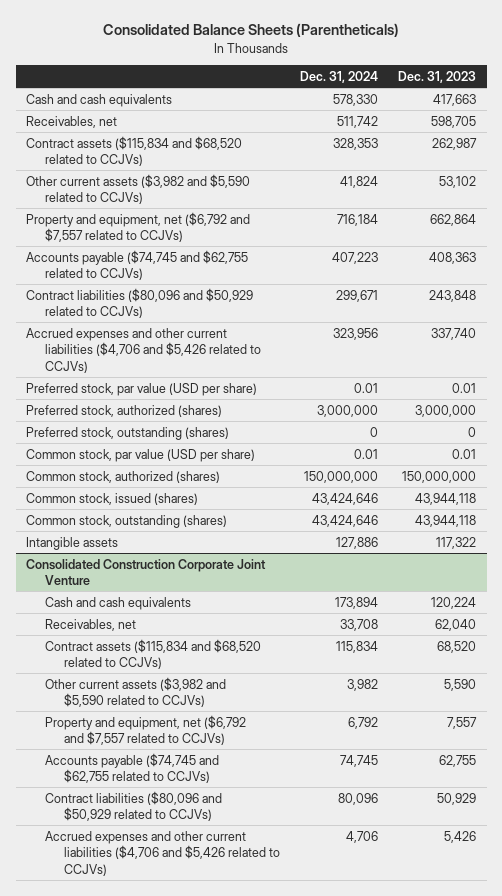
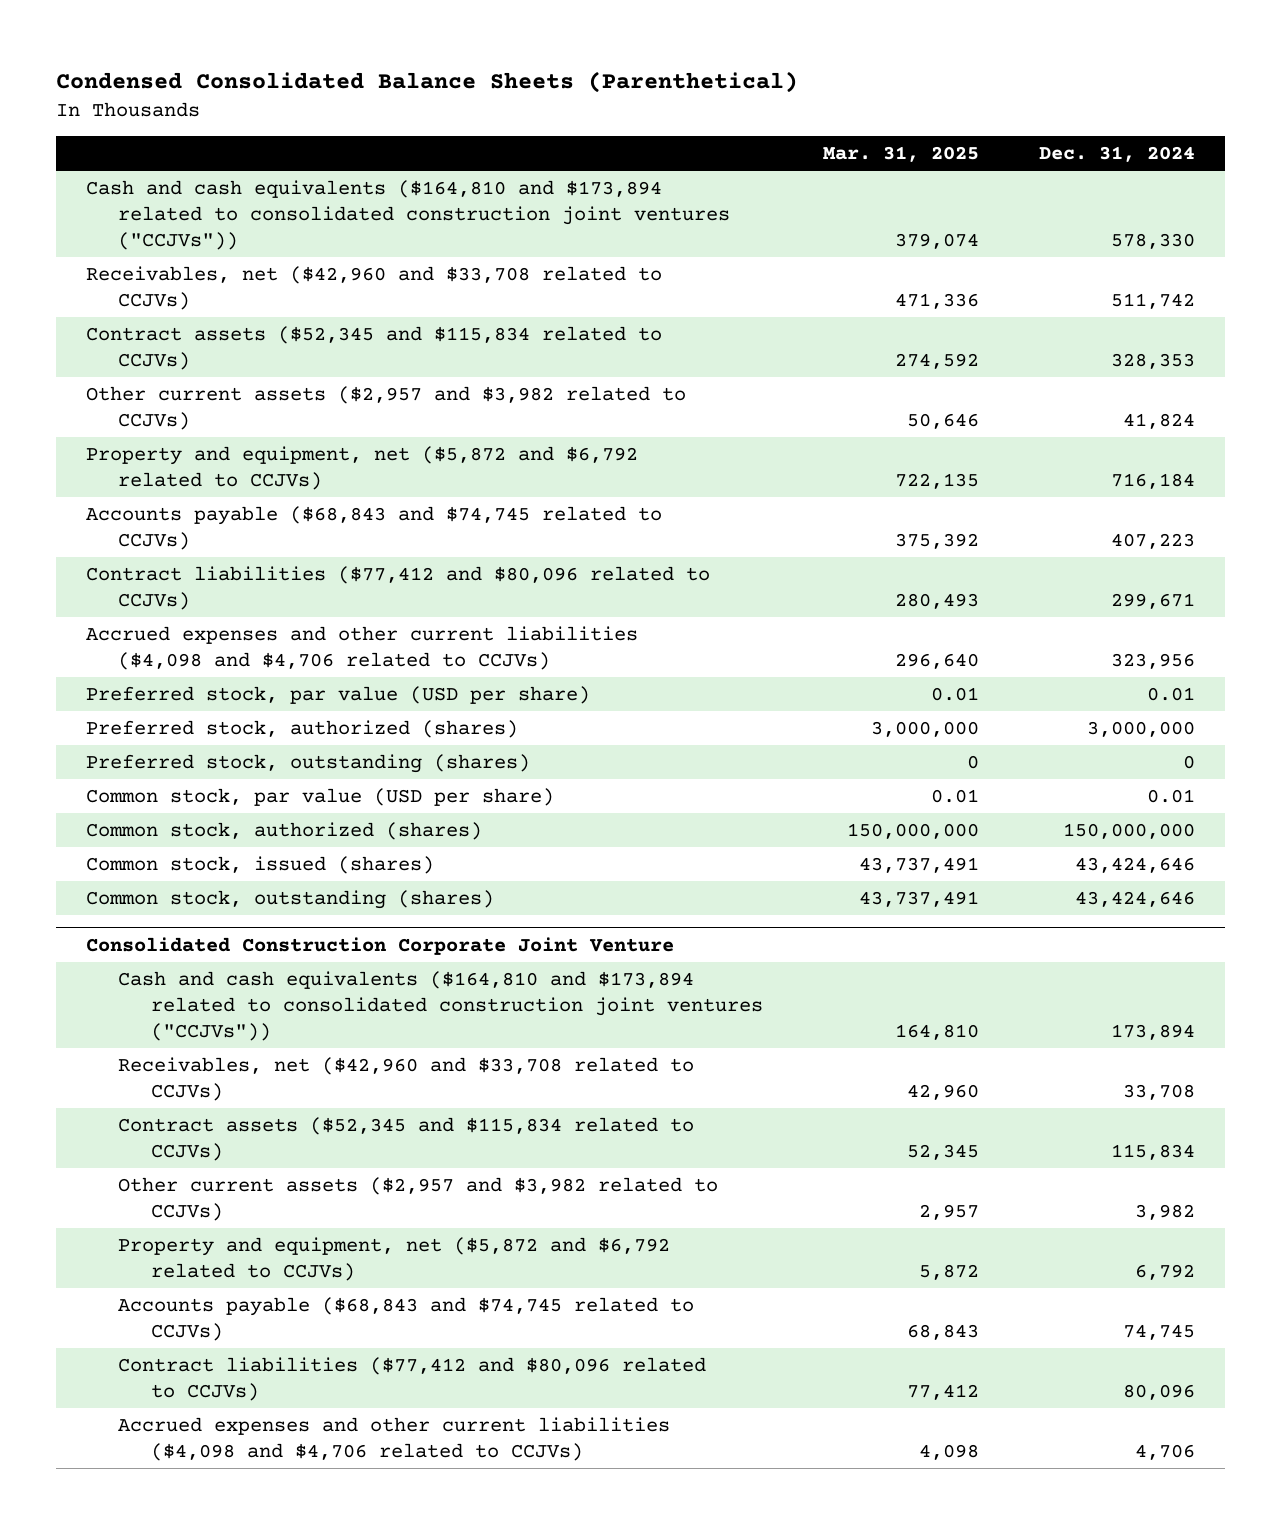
- Consolidated Balance Sheets (Parentheticals)
+ Condensed Consolidated Balance Sheets (Parenthetical)
- | Dec. 31, 2024 | Dec. 31, 2023
+ | Mar. 31, 2025 | Dec. 31, 2024
- Cash and cash equivalents | 578,330 | 417,663
- Receivables, net | 511,742 | 598,705
- Contract assets ($115,834 and $68,520 related to CCJVs) | 328,353 | 262,987
- Other current assets ($3,982 and $5,590 related to CCJVs) | 41,824 | 53,102
- Property and equipment, net ($6,792 and $7,557 related to CCJVs) | 716,184 | 662,864
- Accounts payable ($74,745 and $62,755 related to CCJVs) | 407,223 | 408,363
- Contract liabilities ($80,096 and $50,929 related to CCJVs) | 299,671 | 243,848
- Accrued expenses and other current liabilities ($4,706 and $5,426 related to CCJVs) | 323,956 | 337,740
+ Cash and cash equivalents ($164,810 and $173,894 related to consolidated construction joint ventures ("CCJVs")) | 379,074 | 578,330
+ Receivables, net ($42,960 and $33,708 related to CCJVs) | 471,336 | 511,742
+ Contract assets ($52,345 and $115,834 related to CCJVs) | 274,592 | 328,353
+ Other current assets ($2,957 and $3,982 related to CCJVs) | 50,646 | 41,824
+ Property and equipment, net ($5,872 and $6,792 related to CCJVs) | 722,135 | 716,184
+ Accounts payable ($68,843 and $74,745 related to CCJVs) | 375,392 | 407,223
+ Contract liabilities ($77,412 and $80,096 related to CCJVs) | 280,493 | 299,671
+ Accrued expenses and other current liabilities ($4,098 and $4,706 related to CCJVs) | 296,640 | 323,956
- Intangible assets | 127,886 | 117,322
@ Consolidated Construction Corporate Joint Venture
- Cash and cash equivalents | 173,894 | 120,224
- Receivables, net | 33,708 | 62,040
- Contract assets ($115,834 and $68,520 related to CCJVs) | 115,834 | 68,520
- Other current assets ($3,982 and $5,590 related to CCJVs) | 3,982 | 5,590
- Property and equipment, net ($6,792 and $7,557 related to CCJVs) | 6,792 | 7,557
- Accounts payable ($74,745 and $62,755 related to CCJVs) | 74,745 | 62,755
- Contract liabilities ($80,096 and $50,929 related to CCJVs) | 80,096 | 50,929
- Accrued expenses and other current liabilities ($4,706 and $5,426 related to CCJVs) | 4,706 | 5,426
+ Cash and cash equivalents ($164,810 and $173,894 related to consolidated construction joint ventures ("CCJVs")) | 164,810 | 173,894
+ Receivables, net ($42,960 and $33,708 related to CCJVs) | 42,960 | 33,708
+ Contract assets ($52,345 and $115,834 related to CCJVs) | 52,345 | 115,834
+ Other current assets ($2,957 and $3,982 related to CCJVs) | 2,957 | 3,982
+ Property and equipment, net ($5,872 and $6,792 related to CCJVs) | 5,872 | 6,792
+ Accounts payable ($68,843 and $74,745 related to CCJVs) | 68,843 | 74,745
+ Contract liabilities ($77,412 and $80,096 related to CCJVs) | 77,412 | 80,096
+ Accrued expenses and other current liabilities ($4,098 and $4,706 related to CCJVs) | 4,098 | 4,706

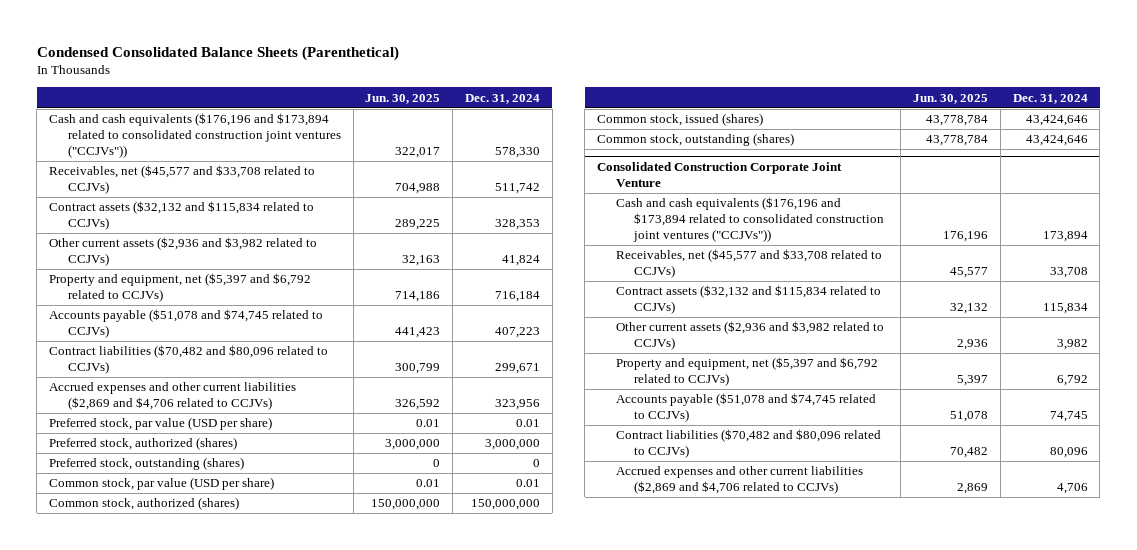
- | Mar. 31, 2025 | Dec. 31, 2024
+ | Jun. 30, 2025 | Dec. 31, 2024
- Cash and cash equivalents ($164,810 and $173,894 related to consolidated construction joint ventures ("CCJVs")) | 379,074 | 578,330
- Receivables, net ($42,960 and $33,708 related to CCJVs) | 471,336 | 511,742
- Contract assets ($52,345 and $115,834 related to CCJVs) | 274,592 | 328,353
- Other current assets ($2,957 and $3,982 related to CCJVs) | 50,646 | 41,824
- Property and equipment, net ($5,872 and $6,792 related to CCJVs) | 722,135 | 716,184
- Accounts payable ($68,843 and $74,745 related to CCJVs) | 375,392 | 407,223
- Contract liabilities ($77,412 and $80,096 related to CCJVs) | 280,493 | 299,671
- Accrued expenses and other current liabilities ($4,098 and $4,706 related to CCJVs) | 296,640 | 323,956
+ Cash and cash equivalents ($176,196 and $173,894 related to consolidated construction joint ventures ("CCJVs")) | 322,017 | 578,330
+ Receivables, net ($45,577 and $33,708 related to CCJVs) | 704,988 | 511,742
+ Contract assets ($32,132 and $115,834 related to CCJVs) | 289,225 | 328,353
+ Other current assets ($2,936 and $3,982 related to CCJVs) | 32,163 | 41,824
+ Property and equipment, net ($5,397 and $6,792 related to CCJVs) | 714,186 | 716,184
+ Accounts payable ($51,078 and $74,745 related to CCJVs) | 441,423 | 407,223
+ Contract liabilities ($70,482 and $80,096 related to CCJVs) | 300,799 | 299,671
+ Accrued expenses and other current liabilities ($2,869 and $4,706 related to CCJVs) | 326,592 | 323,956
@ Consolidated Construction Corporate Joint Venture
- Cash and cash equivalents ($164,810 and $173,894 related to consolidated construction joint ventures ("CCJVs")) | 164,810 | 173,894
- Receivables, net ($42,960 and $33,708 related to CCJVs) | 42,960 | 33,708
- Contract assets ($52,345 and $115,834 related to CCJVs) | 52,345 | 115,834
- Other current assets ($2,957 and $3,982 related to CCJVs) | 2,957 | 3,982
- Property and equipment, net ($5,872 and $6,792 related to CCJVs) | 5,872 | 6,792
- Accounts payable ($68,843 and $74,745 related to CCJVs) | 68,843 | 74,745
- Contract liabilities ($77,412 and $80,096 related to CCJVs) | 77,412 | 80,096
- Accrued expenses and other current liabilities ($4,098 and $4,706 related to CCJVs) | 4,098 | 4,706
+ Cash and cash equivalents ($176,196 and $173,894 related to consolidated construction joint ventures ("CCJVs")) | 176,196 | 173,894
+ Receivables, net ($45,577 and $33,708 related to CCJVs) | 45,577 | 33,708
+ Contract assets ($32,132 and $115,834 related to CCJVs) | 32,132 | 115,834
+ Other current assets ($2,936 and $3,982 related to CCJVs) | 2,936 | 3,982
+ Property and equipment, net ($5,397 and $6,792 related to CCJVs) | 5,397 | 6,792
+ Accounts payable ($51,078 and $74,745 related to CCJVs) | 51,078 | 74,745
+ Contract liabilities ($70,482 and $80,096 related to CCJVs) | 70,482 | 80,096
+ Accrued expenses and other current liabilities ($2,869 and $4,706 related to CCJVs) | 2,869 | 4,706

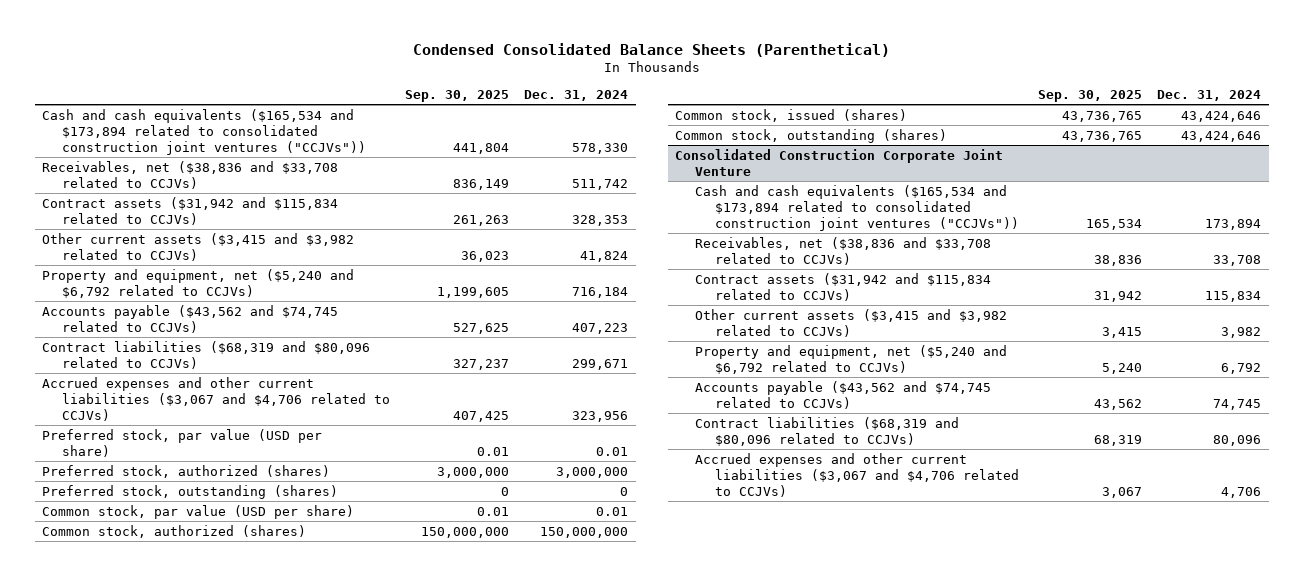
- | Jun. 30, 2025 | Dec. 31, 2024
+ | Sep. 30, 2025 | Dec. 31, 2024
- Cash and cash equivalents ($176,196 and $173,894 related to consolidated construction joint ventures ("CCJVs")) | 322,017 | 578,330
- Receivables, net ($45,577 and $33,708 related to CCJVs) | 704,988 | 511,742
- Contract assets ($32,132 and $115,834 related to CCJVs) | 289,225 | 328,353
- Other current assets ($2,936 and $3,982 related to CCJVs) | 32,163 | 41,824
- Property and equipment, net ($5,397 and $6,792 related to CCJVs) | 714,186 | 716,184
- Accounts payable ($51,078 and $74,745 related to CCJVs) | 441,423 | 407,223
- Contract liabilities ($70,482 and $80,096 related to CCJVs) | 300,799 | 299,671
- Accrued expenses and other current liabilities ($2,869 and $4,706 related to CCJVs) | 326,592 | 323,956
+ Cash and cash equivalents ($165,534 and $173,894 related to consolidated construction joint ventures ("CCJVs")) | 441,804 | 578,330
+ Receivables, net ($38,836 and $33,708 related to CCJVs) | 836,149 | 511,742
+ Contract assets ($31,942 and $115,834 related to CCJVs) | 261,263 | 328,353
+ Other current assets ($3,415 and $3,982 related to CCJVs) | 36,023 | 41,824
+ Property and equipment, net ($5,240 and $6,792 related to CCJVs) | 1,199,605 | 716,184
+ Accounts payable ($43,562 and $74,745 related to CCJVs) | 527,625 | 407,223
+ Contract liabilities ($68,319 and $80,096 related to CCJVs) | 327,237 | 299,671
+ Accrued expenses and other current liabilities ($3,067 and $4,706 related to CCJVs) | 407,425 | 323,956
@ Consolidated Construction Corporate Joint Venture
- Cash and cash equivalents ($176,196 and $173,894 related to consolidated construction joint ventures ("CCJVs")) | 176,196 | 173,894
- Receivables, net ($45,577 and $33,708 related to CCJVs) | 45,577 | 33,708
- Contract assets ($32,132 and $115,834 related to CCJVs) | 32,132 | 115,834
- Other current assets ($2,936 and $3,982 related to CCJVs) | 2,936 | 3,982
- Property and equipment, net ($5,397 and $6,792 related to CCJVs) | 5,397 | 6,792
- Accounts payable ($51,078 and $74,745 related to CCJVs) | 51,078 | 74,745
- Contract liabilities ($70,482 and $80,096 related to CCJVs) | 70,482 | 80,096
- Accrued expenses and other current liabilities ($2,869 and $4,706 related to CCJVs) | 2,869 | 4,706
+ Cash and cash equivalents ($165,534 and $173,894 related to consolidated construction joint ventures ("CCJVs")) | 165,534 | 173,894
+ Receivables, net ($38,836 and $33,708 related to CCJVs) | 38,836 | 33,708
+ Contract assets ($31,942 and $115,834 related to CCJVs) | 31,942 | 115,834
+ Other current assets ($3,415 and $3,982 related to CCJVs) | 3,415 | 3,982
+ Property and equipment, net ($5,240 and $6,792 related to CCJVs) | 5,240 | 6,792
+ Accounts payable ($43,562 and $74,745 related to CCJVs) | 43,562 | 74,745
+ Contract liabilities ($68,319 and $80,096 related to CCJVs) | 68,319 | 80,096
+ Accrued expenses and other current liabilities ($3,067 and $4,706 related to CCJVs) | 3,067 | 4,706

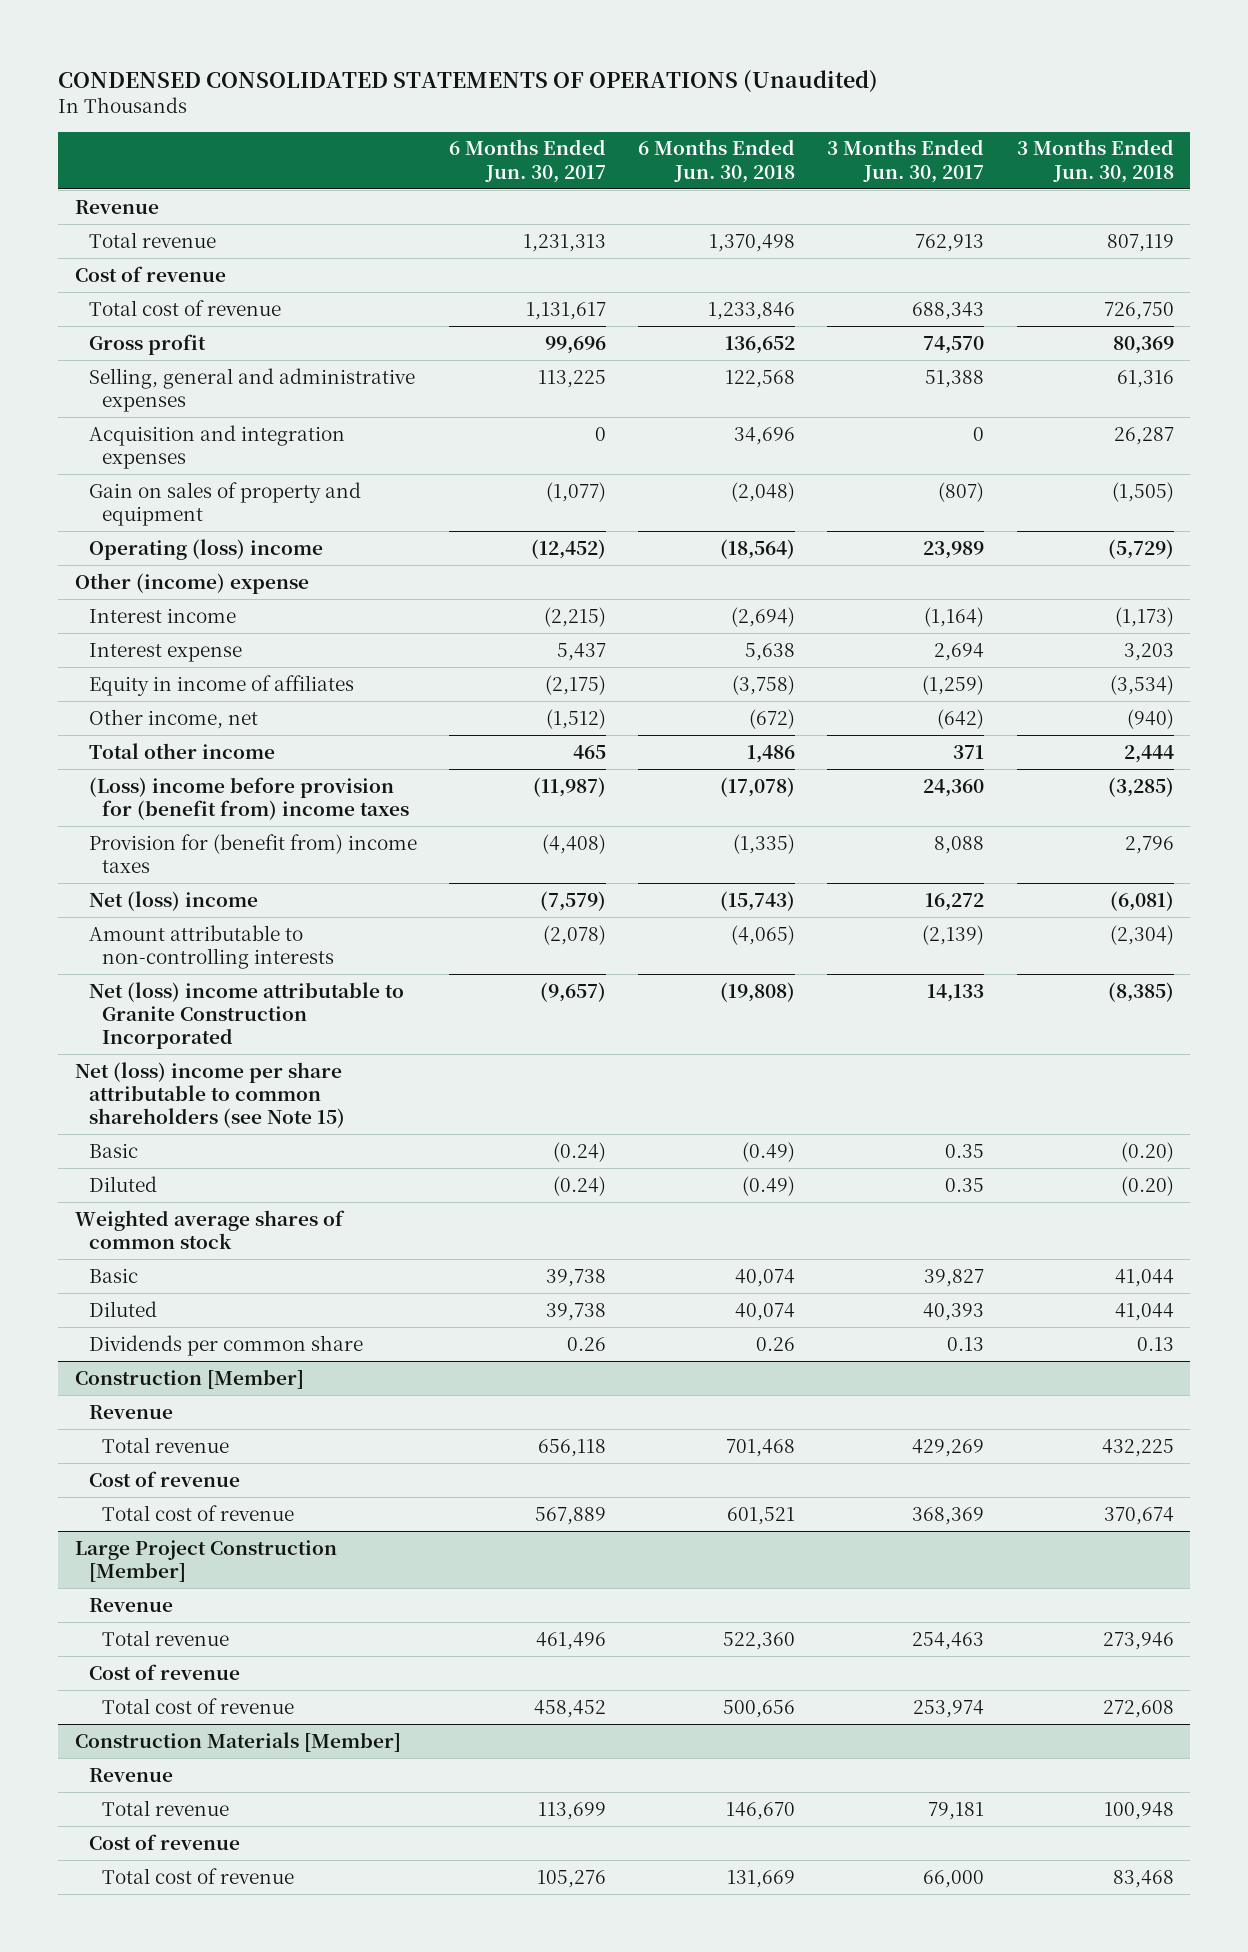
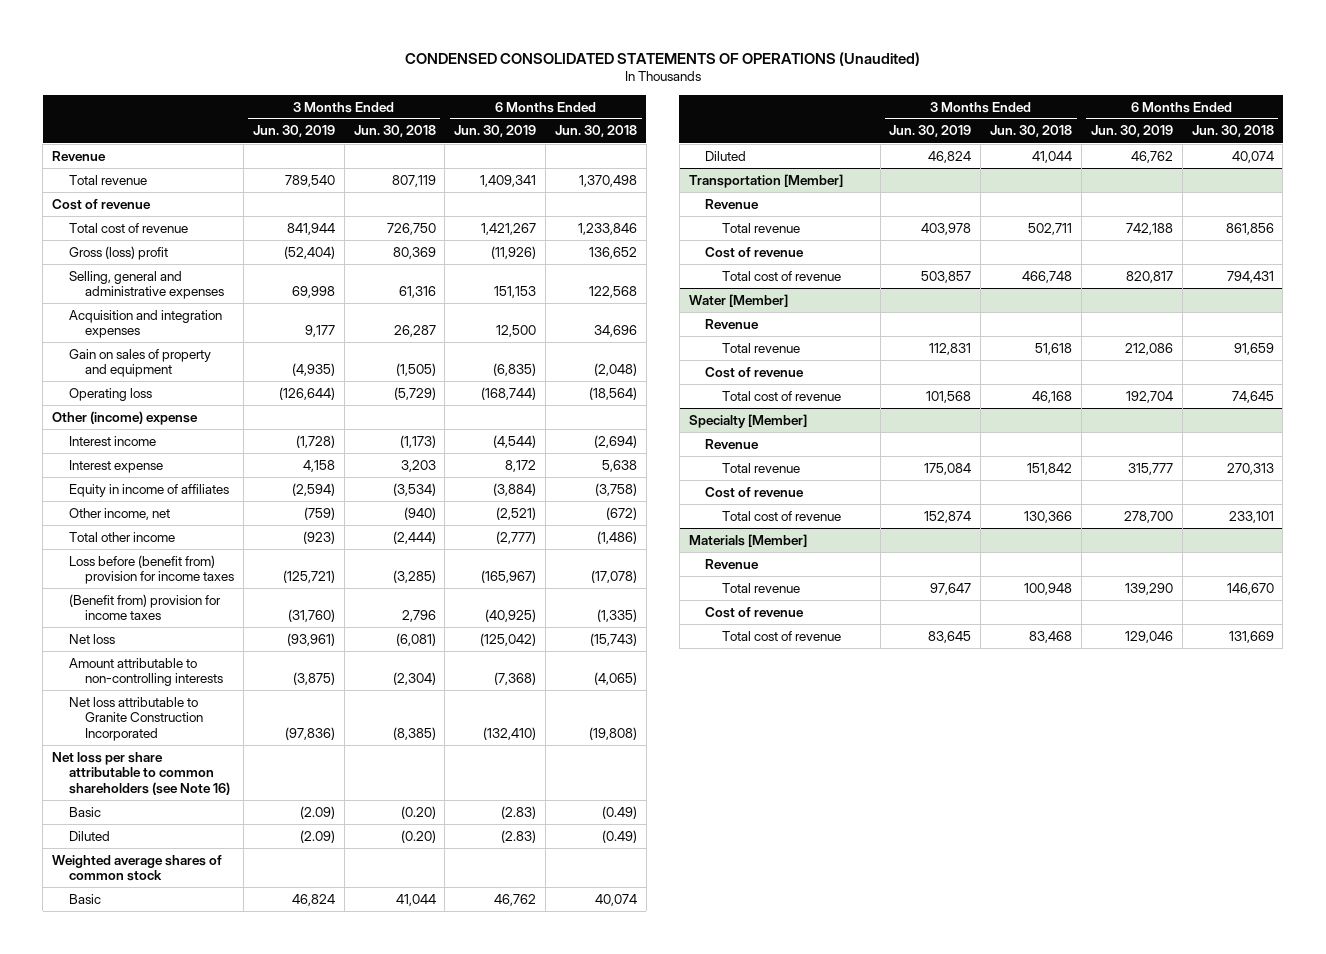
- | 6 Months Ended Jun. 30, 2017 | 6 Months Ended Jun. 30, 2018 | 3 Months Ended Jun. 30, 2017 | 3 Months Ended Jun. 30, 2018
+ | 3 Months Ended Jun. 30, 2019 | 3 Months Ended Jun. 30, 2018 | 6 Months Ended Jun. 30, 2019 | 6 Months Ended Jun. 30, 2018
- Gross profit | 99,696 | 136,652 | 74,570 | 80,369
+ Gross (loss) profit | (52,404) | 80,369 | (11,926) | 136,652
- Operating (loss) income | (12,452) | (18,564) | 23,989 | (5,729)
+ Operating loss | (126,644) | (5,729) | (168,744) | (18,564)
- Total other income | 465 | 1,486 | 371 | 2,444
- (Loss) income before provision for (benefit from) income taxes | (11,987) | (17,078) | 24,360 | (3,285)
- Provision for (benefit from) income taxes | (4,408) | (1,335) | 8,088 | 2,796
- Net (loss) income | (7,579) | (15,743) | 16,272 | (6,081)
+ Total other income | (923) | (2,444) | (2,777) | (1,486)
+ Loss before (benefit from) provision for income taxes | (125,721) | (3,285) | (165,967) | (17,078)
+ (Benefit from) provision for income taxes | (31,760) | 2,796 | (40,925) | (1,335)
+ Net loss | (93,961) | (6,081) | (125,042) | (15,743)
- Net (loss) income attributable to Granite Construction Incorporated | (9,657) | (19,808) | 14,133 | (8,385)
- Net (loss) income per share attributable to common shareholders (see Note 15)
+ Net loss attributable to Granite Construction Incorporated | (97,836) | (8,385) | (132,410) | (19,808)
+ Net loss per share attributable to common shareholders (see Note 16)
- Dividends per common share | 0.26 | 0.26 | 0.13 | 0.13
- Construction [Member]
+ Transportation [Member]
- Total revenue | 656,118 | 701,468 | 429,269 | 432,225
+ Total revenue | 403,978 | 502,711 | 742,188 | 861,856
- Total cost of revenue | 567,889 | 601,521 | 368,369 | 370,674
- Large Project Construction [Member]
+ Total cost of revenue | 503,857 | 466,748 | 820,817 | 794,431
+ Water [Member]
- Total revenue | 461,496 | 522,360 | 254,463 | 273,946
+ Total revenue | 112,831 | 51,618 | 212,086 | 91,659
- Total cost of revenue | 458,452 | 500,656 | 253,974 | 272,608
- Construction Materials [Member]
+ Total cost of revenue | 101,568 | 46,168 | 192,704 | 74,645
+ Specialty [Member]
+ Total revenue | 175,084 | 151,842 | 315,777 | 270,313
+ Cost of revenue
+ Total cost of revenue | 152,874 | 130,366 | 278,700 | 233,101
+ Materials [Member]
+ Revenue

